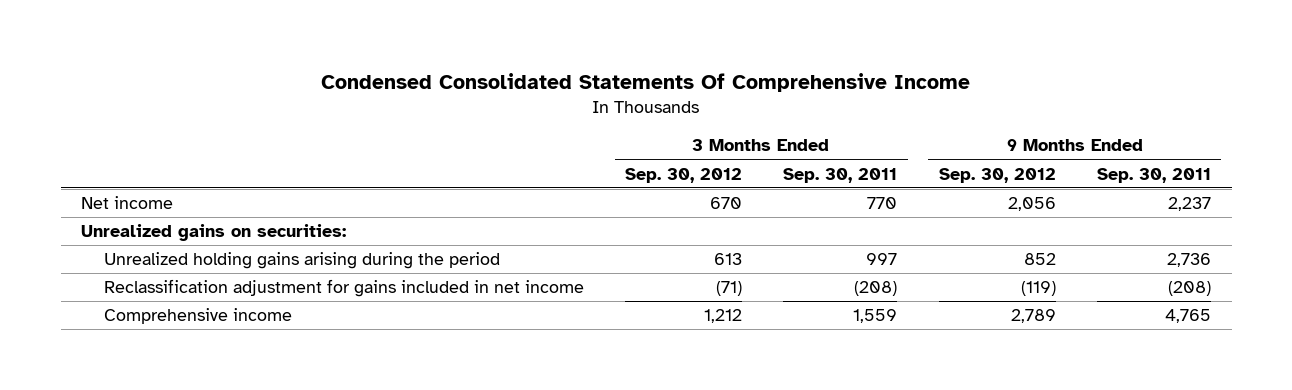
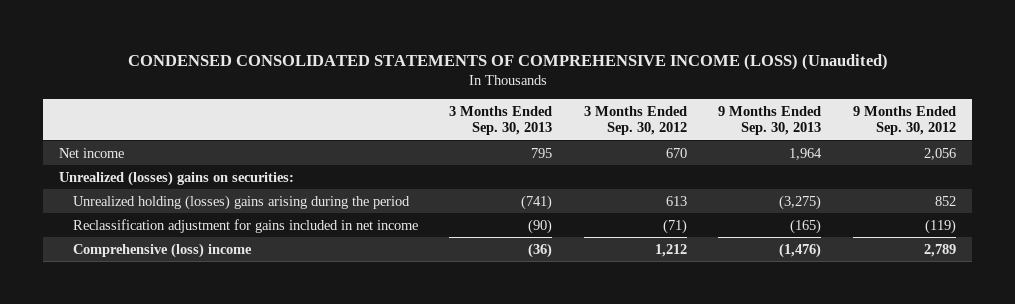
- Condensed Consolidated Statements Of Comprehensive Income
+ CONDENSED CONSOLIDATED STATEMENTS OF COMPREHENSIVE INCOME (LOSS) (Unaudited)
- | 3 Months Ended Sep. 30, 2012 | 3 Months Ended Sep. 30, 2011 | 9 Months Ended Sep. 30, 2012 | 9 Months Ended Sep. 30, 2011
+ | 3 Months Ended Sep. 30, 2013 | 3 Months Ended Sep. 30, 2012 | 9 Months Ended Sep. 30, 2013 | 9 Months Ended Sep. 30, 2012
- Unrealized gains on securities:
- Unrealized holding gains arising during the period | 613 | 997 | 852 | 2,736
+ Unrealized (losses) gains on securities:
+ Unrealized holding (losses) gains arising during the period | (741) | 613 | (3,275) | 852
- Comprehensive income | 1,212 | 1,559 | 2,789 | 4,765
+ Comprehensive (loss) income | (36) | 1,212 | (1,476) | 2,789

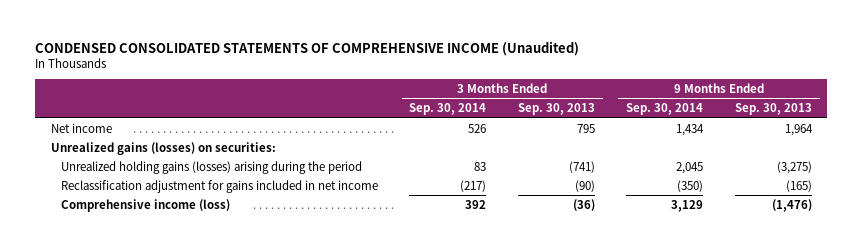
- CONDENSED CONSOLIDATED STATEMENTS OF COMPREHENSIVE INCOME (LOSS) (Unaudited)
+ CONDENSED CONSOLIDATED STATEMENTS OF COMPREHENSIVE INCOME (Unaudited)
- | 3 Months Ended Sep. 30, 2013 | 3 Months Ended Sep. 30, 2012 | 9 Months Ended Sep. 30, 2013 | 9 Months Ended Sep. 30, 2012
+ | 3 Months Ended Sep. 30, 2014 | 3 Months Ended Sep. 30, 2013 | 9 Months Ended Sep. 30, 2014 | 9 Months Ended Sep. 30, 2013
- Unrealized (losses) gains on securities:
- Unrealized holding (losses) gains arising during the period | (741) | 613 | (3,275) | 852
+ Unrealized gains (losses) on securities:
+ Unrealized holding gains (losses) arising during the period | 83 | (741) | 2,045 | (3,275)
- Comprehensive (loss) income | (36) | 1,212 | (1,476) | 2,789
+ Comprehensive income (loss) | 392 | (36) | 3,129 | (1,476)

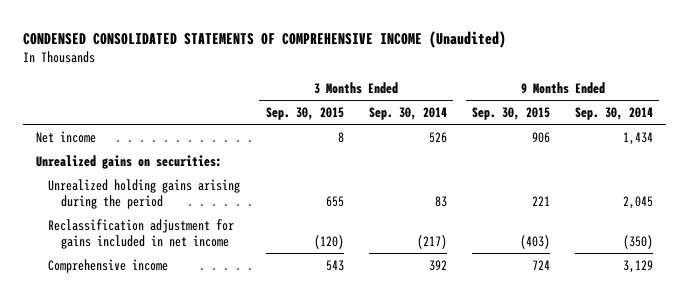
- | 3 Months Ended Sep. 30, 2014 | 3 Months Ended Sep. 30, 2013 | 9 Months Ended Sep. 30, 2014 | 9 Months Ended Sep. 30, 2013
+ | 3 Months Ended Sep. 30, 2015 | 3 Months Ended Sep. 30, 2014 | 9 Months Ended Sep. 30, 2015 | 9 Months Ended Sep. 30, 2014
- Unrealized gains (losses) on securities:
- Unrealized holding gains (losses) arising during the period | 83 | (741) | 2,045 | (3,275)
+ Unrealized gains on securities:
+ Unrealized holding gains arising during the period | 655 | 83 | 221 | 2,045
- Comprehensive income (loss) | 392 | (36) | 3,129 | (1,476)
+ Comprehensive income | 543 | 392 | 724 | 3,129

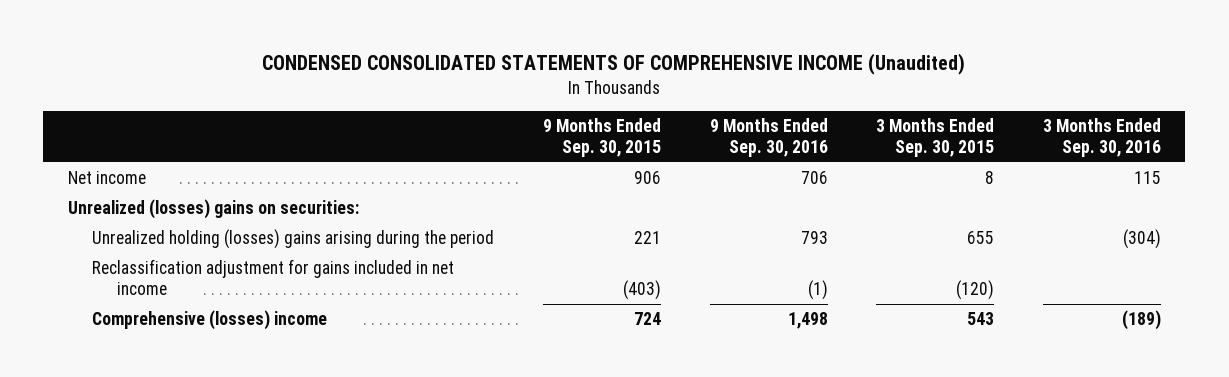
- | 3 Months Ended Sep. 30, 2015 | 3 Months Ended Sep. 30, 2014 | 9 Months Ended Sep. 30, 2015 | 9 Months Ended Sep. 30, 2014
+ | 9 Months Ended Sep. 30, 2015 | 9 Months Ended Sep. 30, 2016 | 3 Months Ended Sep. 30, 2015 | 3 Months Ended Sep. 30, 2016
- Unrealized gains on securities:
- Unrealized holding gains arising during the period | 655 | 83 | 221 | 2,045
+ Unrealized (losses) gains on securities:
+ Unrealized holding (losses) gains arising during the period | 221 | 793 | 655 | (304)
- Comprehensive income | 543 | 392 | 724 | 3,129
+ Comprehensive (losses) income | 724 | 1,498 | 543 | (189)

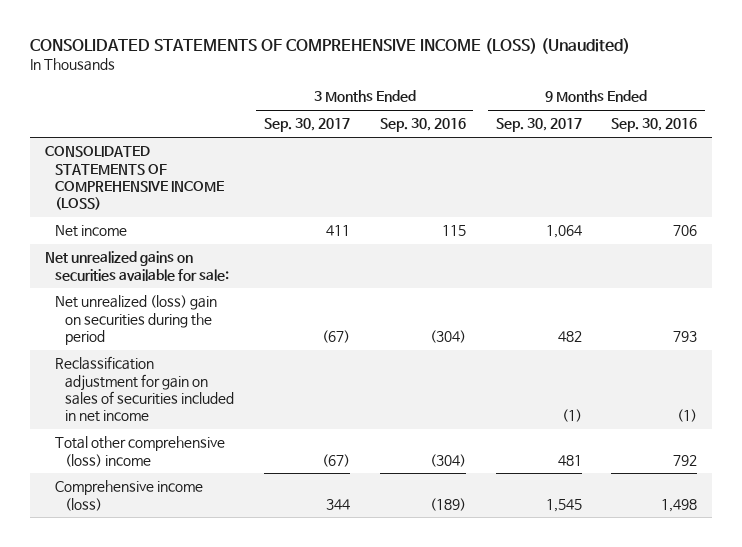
- CONDENSED CONSOLIDATED STATEMENTS OF COMPREHENSIVE INCOME (Unaudited)
+ CONSOLIDATED STATEMENTS OF COMPREHENSIVE INCOME (LOSS) (Unaudited)
- | 9 Months Ended Sep. 30, 2015 | 9 Months Ended Sep. 30, 2016 | 3 Months Ended Sep. 30, 2015 | 3 Months Ended Sep. 30, 2016
+ | 3 Months Ended Sep. 30, 2017 | 3 Months Ended Sep. 30, 2016 | 9 Months Ended Sep. 30, 2017 | 9 Months Ended Sep. 30, 2016
+ CONSOLIDATED STATEMENTS OF COMPREHENSIVE INCOME (LOSS)
- Unrealized (losses) gains on securities:
- Unrealized holding (losses) gains arising during the period | 221 | 793 | 655 | (304)
- Reclassification adjustment for gains included in net income | (403) | (1) | (120) |
- Comprehensive (losses) income | 724 | 1,498 | 543 | (189)
+ Net unrealized gains on securities available for sale:
+ Net unrealized (loss) gain on securities during the period | (67) | (304) | 482 | 793
+ Reclassification adjustment for gain on sales of securities included in net income | | | (1) | (1)
+ Total other comprehensive (loss) income | (67) | (304) | 481 | 792
+ Comprehensive income (loss) | 344 | (189) | 1,545 | 1,498

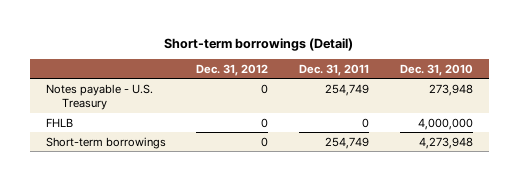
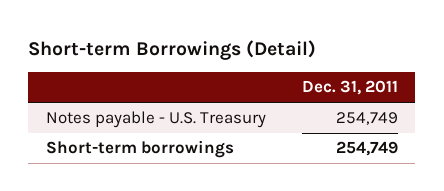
- Short-term borrowings (Detail)
+ Short-term Borrowings (Detail)
- | Dec. 31, 2012 | Dec. 31, 2011 | Dec. 31, 2010
+ | Dec. 31, 2011
- FHLB | 0 | 0 | 4,000,000

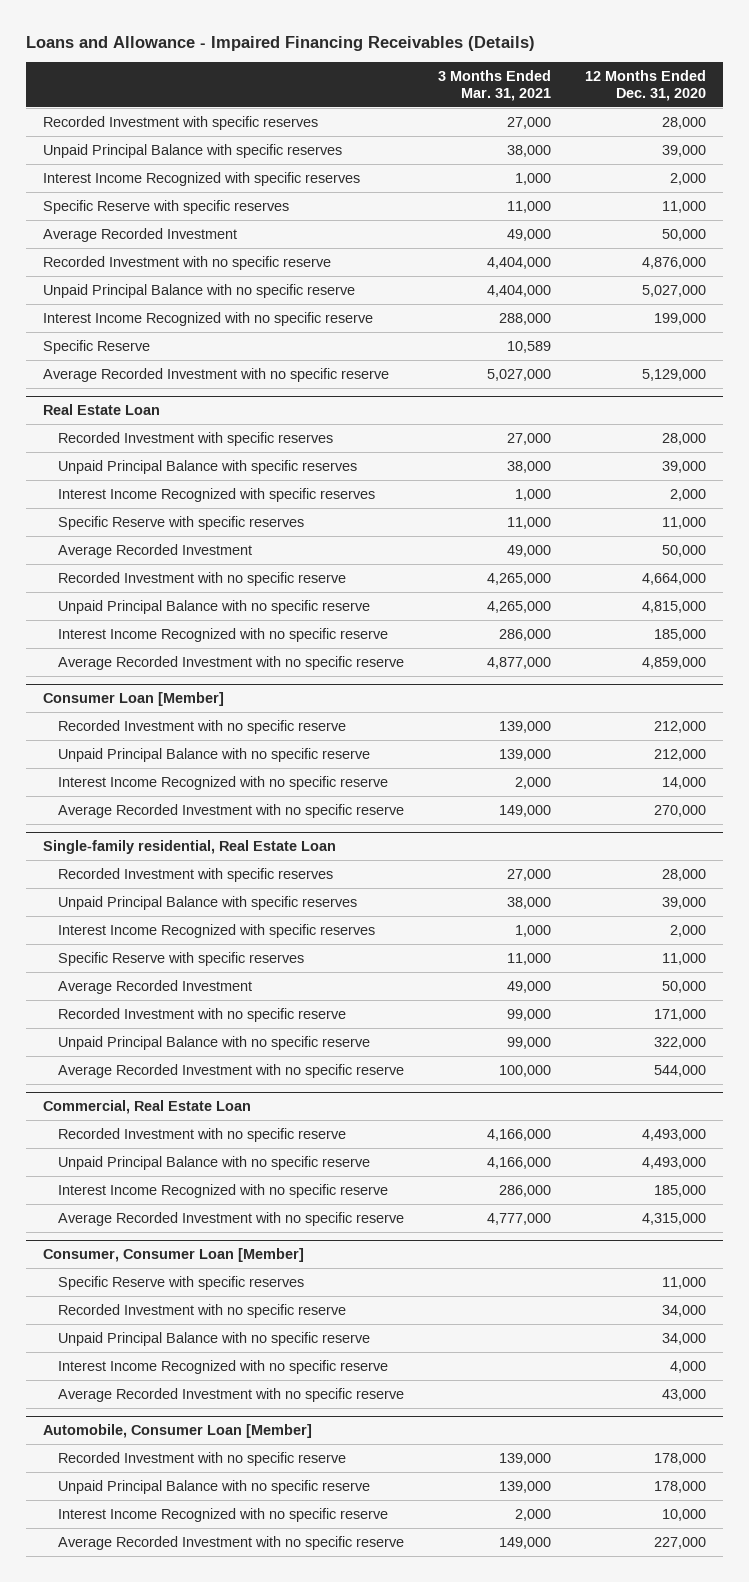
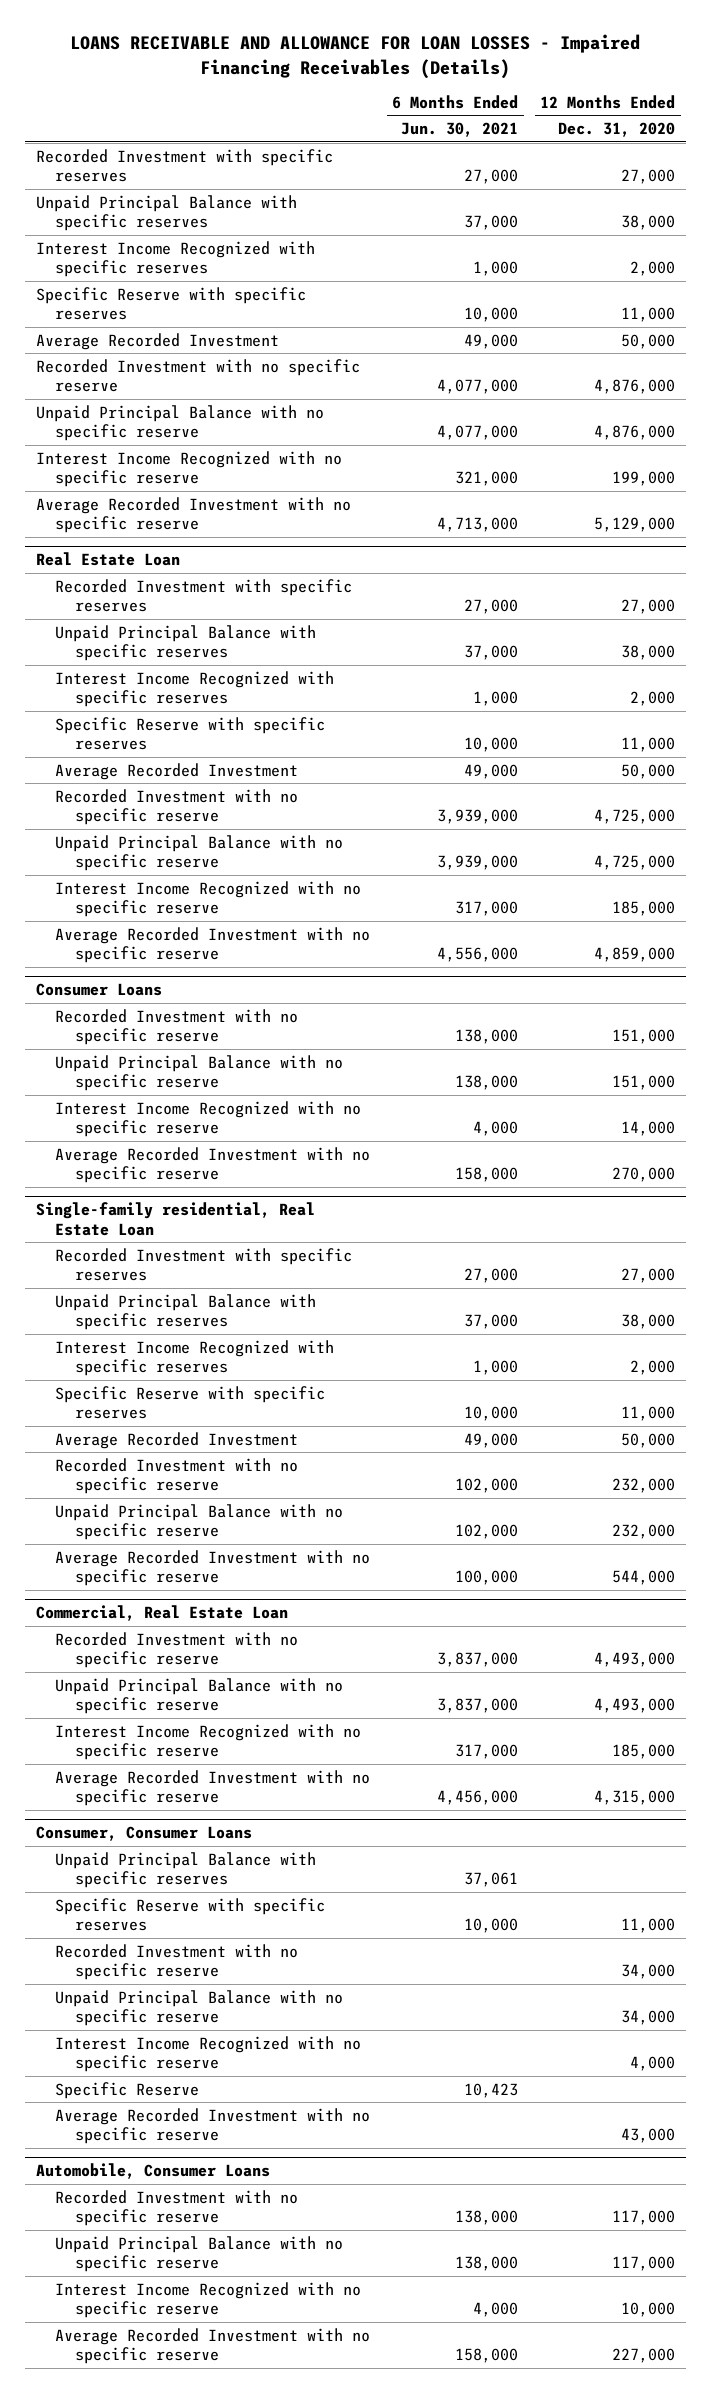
- Loans and Allowance - Impaired Financing Receivables (Details)
+ LOANS RECEIVABLE AND ALLOWANCE FOR LOAN LOSSES - Impaired Financing Receivables (Details)
- | 3 Months Ended Mar. 31, 2021 | 12 Months Ended Dec. 31, 2020
+ | 6 Months Ended Jun. 30, 2021 | 12 Months Ended Dec. 31, 2020
- Recorded Investment with specific reserves | 27,000 | 28,000
- Unpaid Principal Balance with specific reserves | 38,000 | 39,000
+ Recorded Investment with specific reserves | 27,000 | 27,000
+ Unpaid Principal Balance with specific reserves | 37,000 | 38,000
- Unpaid Principal Balance with no specific reserve | 4,404,000 | 5,027,000
+ Unpaid Principal Balance with no specific reserve | 4,077,000 | 4,876,000
- Specific Reserve | 10,589 |
@ Real Estate Loan
- Recorded Investment with specific reserves | 27,000 | 28,000
- Unpaid Principal Balance with specific reserves | 38,000 | 39,000
+ Recorded Investment with specific reserves | 27,000 | 27,000
+ Unpaid Principal Balance with specific reserves | 37,000 | 38,000
- Recorded Investment with no specific reserve | 4,265,000 | 4,664,000
- Unpaid Principal Balance with no specific reserve | 4,265,000 | 4,815,000
+ Recorded Investment with no specific reserve | 3,939,000 | 4,725,000
+ Unpaid Principal Balance with no specific reserve | 3,939,000 | 4,725,000
- Consumer Loan [Member]
- Recorded Investment with no specific reserve | 139,000 | 212,000
- Unpaid Principal Balance with no specific reserve | 139,000 | 212,000
+ Consumer Loans
+ Recorded Investment with no specific reserve | 138,000 | 151,000
+ Unpaid Principal Balance with no specific reserve | 138,000 | 151,000
@ Single-family residential, Real Estate Loan
- Recorded Investment with specific reserves | 27,000 | 28,000
- Unpaid Principal Balance with specific reserves | 38,000 | 39,000
+ Recorded Investment with specific reserves | 27,000 | 27,000
+ Unpaid Principal Balance with specific reserves | 37,000 | 38,000
- Recorded Investment with no specific reserve | 99,000 | 171,000
- Unpaid Principal Balance with no specific reserve | 99,000 | 322,000
+ Recorded Investment with no specific reserve | 102,000 | 232,000
+ Unpaid Principal Balance with no specific reserve | 102,000 | 232,000
- Consumer, Consumer Loan [Member]
+ Consumer, Consumer Loans
+ Unpaid Principal Balance with specific reserves | 37,061 |
+ Specific Reserve | 10,423 |
- Automobile, Consumer Loan [Member]
- Recorded Investment with no specific reserve | 139,000 | 178,000
- Unpaid Principal Balance with no specific reserve | 139,000 | 178,000
+ Automobile, Consumer Loans
+ Recorded Investment with no specific reserve | 138,000 | 117,000
+ Unpaid Principal Balance with no specific reserve | 138,000 | 117,000

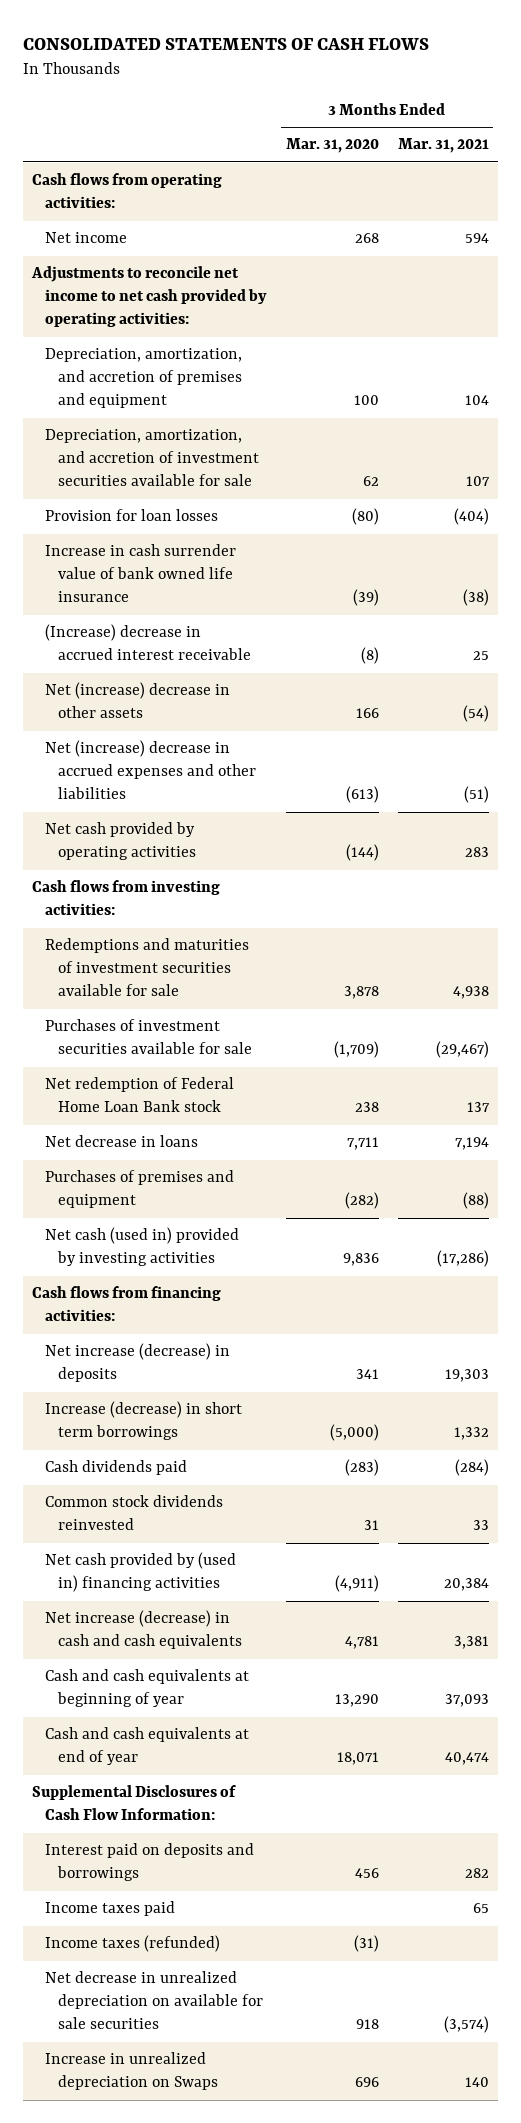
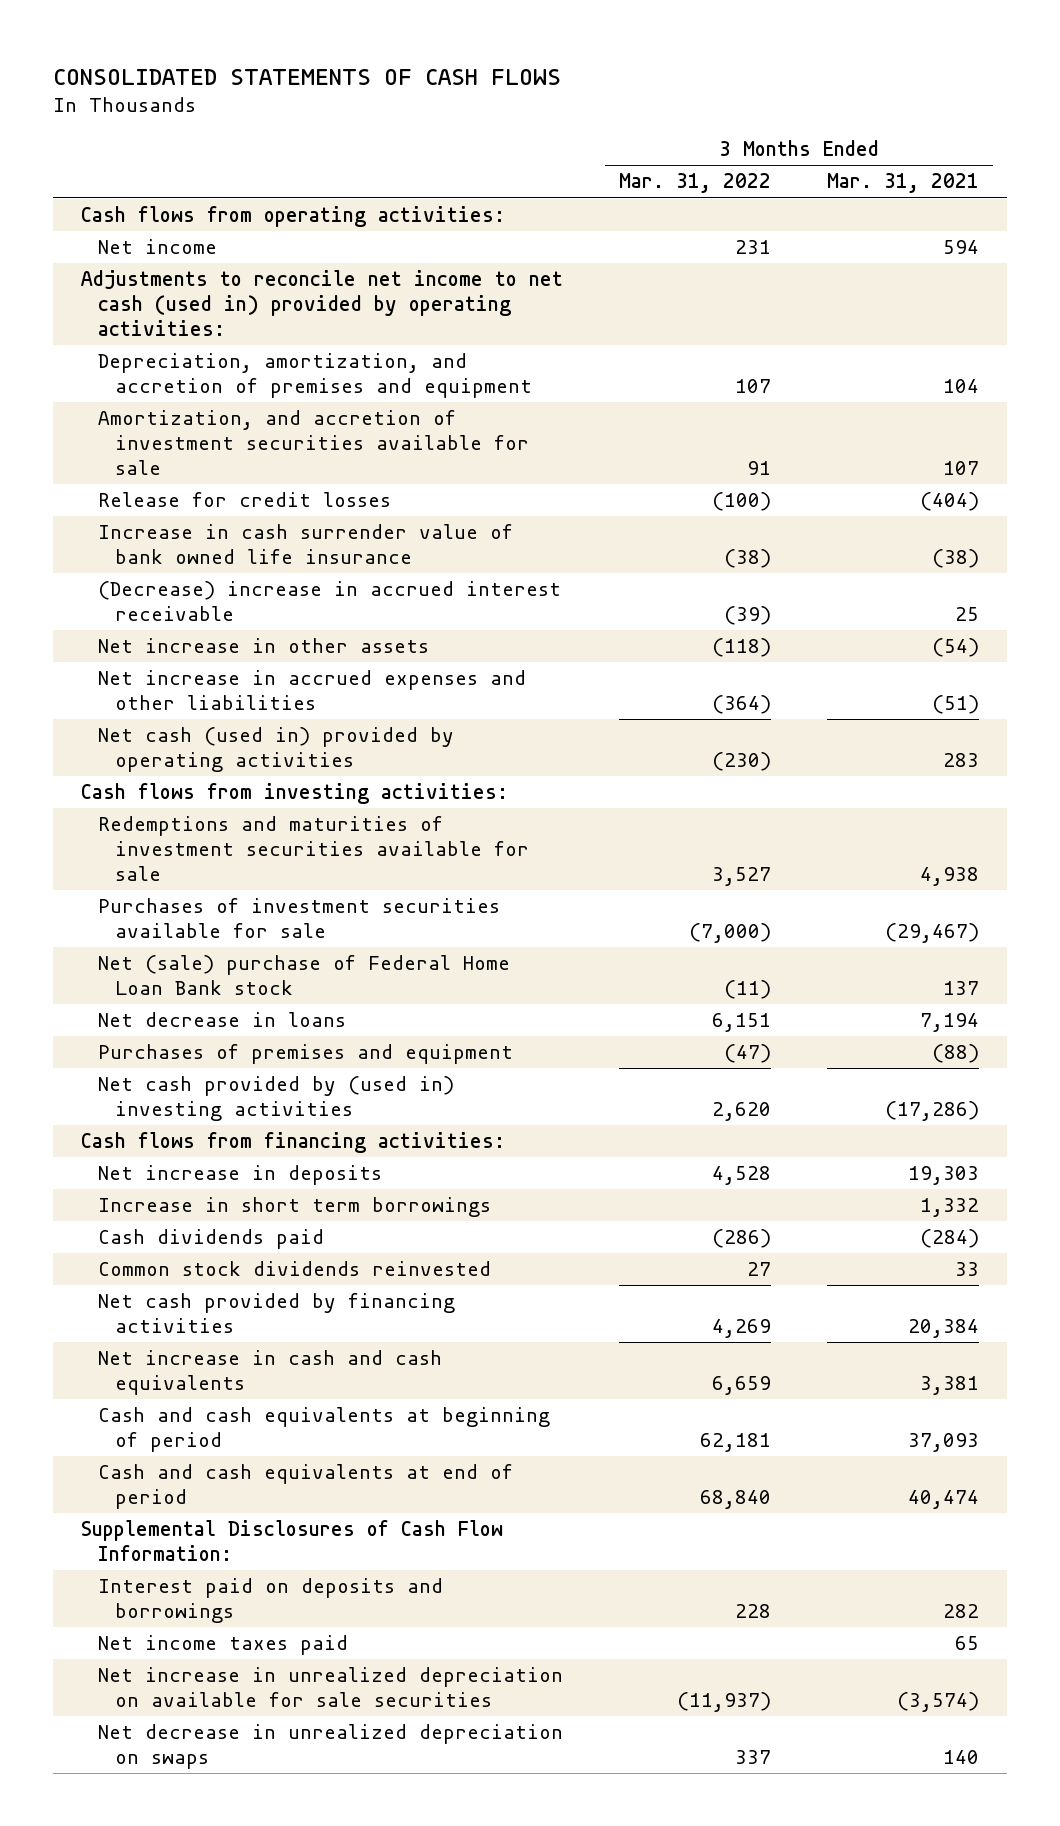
- | 3 Months Ended Mar. 31, 2020 | 3 Months Ended Mar. 31, 2021
+ | 3 Months Ended Mar. 31, 2022 | 3 Months Ended Mar. 31, 2021
- Adjustments to reconcile net income to net cash provided by operating activities:
+ Adjustments to reconcile net income to net cash (used in) provided by operating activities:
- Depreciation, amortization, and accretion of investment securities available for sale | 62 | 107
- Provision for loan losses | (80) | (404)
+ Amortization, and accretion of investment securities available for sale | 91 | 107
+ Release for credit losses | (100) | (404)
- (Increase) decrease in accrued interest receivable | (8) | 25
- Net (increase) decrease in other assets | 166 | (54)
- Net (increase) decrease in accrued expenses and other liabilities | (613) | (51)
- Net cash provided by operating activities | (144) | 283
+ (Decrease) increase in accrued interest receivable | (39) | 25
+ Net increase in other assets | (118) | (54)
+ Net increase in accrued expenses and other liabilities | (364) | (51)
+ Net cash (used in) provided by operating activities | (230) | 283
- Net redemption of Federal Home Loan Bank stock | 238 | 137
+ Net (sale) purchase of Federal Home Loan Bank stock | (11) | 137
- Net cash (used in) provided by investing activities | 9,836 | (17,286)
+ Net cash provided by (used in) investing activities | 2,620 | (17,286)
- Net increase (decrease) in deposits | 341 | 19,303
- Increase (decrease) in short term borrowings | (5,000) | 1,332
+ Net increase in deposits | 4,528 | 19,303
+ Increase in short term borrowings | | 1,332
- Net cash provided by (used in) financing activities | (4,911) | 20,384
- Net increase (decrease) in cash and cash equivalents | 4,781 | 3,381
- Cash and cash equivalents at beginning of year | 13,290 | 37,093
- Cash and cash equivalents at end of year | 18,071 | 40,474
+ Net cash provided by financing activities | 4,269 | 20,384
+ Net increase in cash and cash equivalents | 6,659 | 3,381
+ Cash and cash equivalents at beginning of period | 62,181 | 37,093
+ Cash and cash equivalents at end of period | 68,840 | 40,474
- Income taxes paid | | 65
- Income taxes (refunded) | (31) |
- Net decrease in unrealized depreciation on available for sale securities | 918 | (3,574)
- Increase in unrealized depreciation on Swaps | 696 | 140
+ Net income taxes paid | | 65
+ Net increase in unrealized depreciation on available for sale securities | (11,937) | (3,574)
+ Net decrease in unrealized depreciation on swaps | 337 | 140

